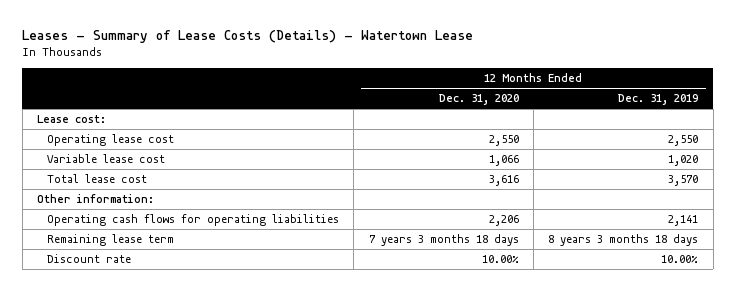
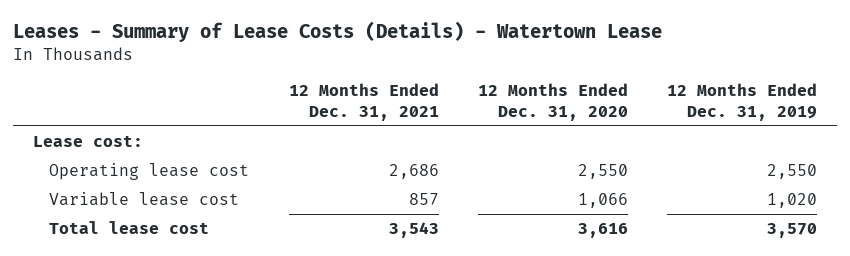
- | 12 Months Ended Dec. 31, 2020 | 12 Months Ended Dec. 31, 2019
+ | 12 Months Ended Dec. 31, 2021 | 12 Months Ended Dec. 31, 2020 | 12 Months Ended Dec. 31, 2019
- Other information:
- Operating cash flows for operating liabilities | 2,206 | 2,141
- Remaining lease term | 7 years 3 months 18 days | 8 years 3 months 18 days
- Discount rate | 10.00% | 10.00%

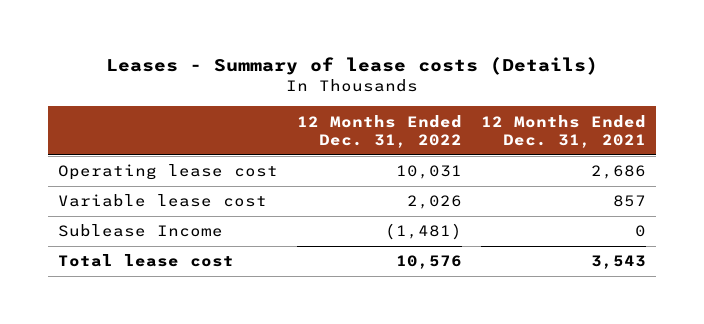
- Leases - Summary of Lease Costs (Details) - Watertown Lease
+ Leases - Summary of lease costs (Details)
- | 12 Months Ended Dec. 31, 2021 | 12 Months Ended Dec. 31, 2020 | 12 Months Ended Dec. 31, 2019
+ | 12 Months Ended Dec. 31, 2022 | 12 Months Ended Dec. 31, 2021
- Lease cost:
+ Sublease Income | (1,481) | 0

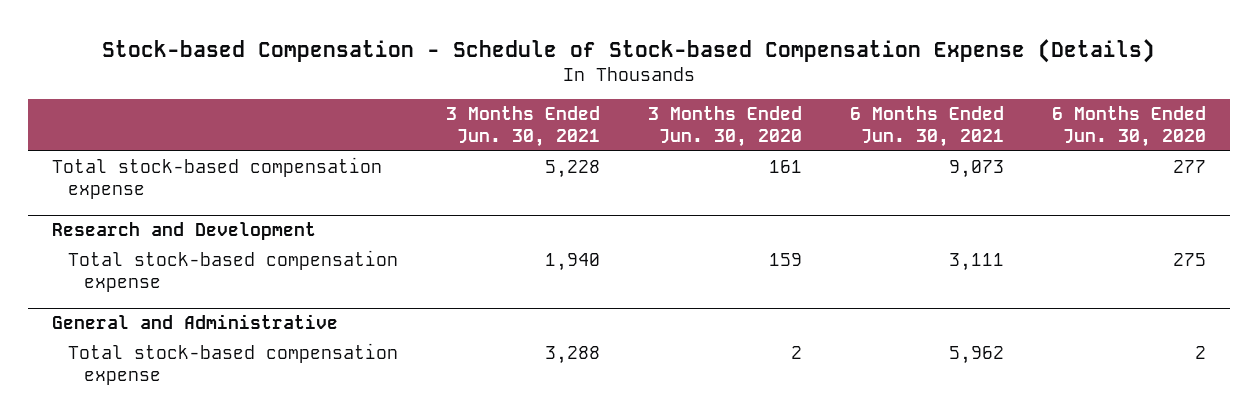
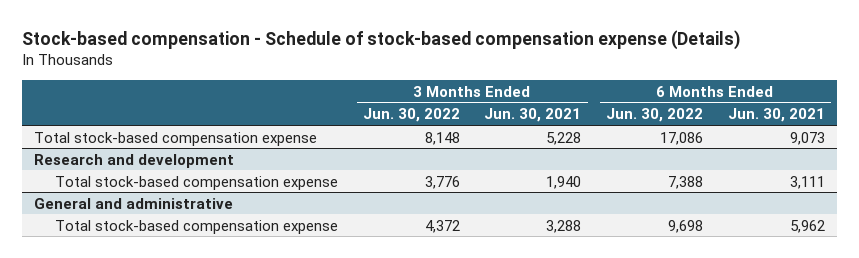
- Stock-based Compensation - Schedule of Stock-based Compensation Expense (Details)
+ Stock-based compensation - Schedule of stock-based compensation expense (Details)
- | 3 Months Ended Jun. 30, 2021 | 3 Months Ended Jun. 30, 2020 | 6 Months Ended Jun. 30, 2021 | 6 Months Ended Jun. 30, 2020
+ | 3 Months Ended Jun. 30, 2022 | 3 Months Ended Jun. 30, 2021 | 6 Months Ended Jun. 30, 2022 | 6 Months Ended Jun. 30, 2021
- Research and Development
+ Research and development
- General and Administrative
+ General and administrative

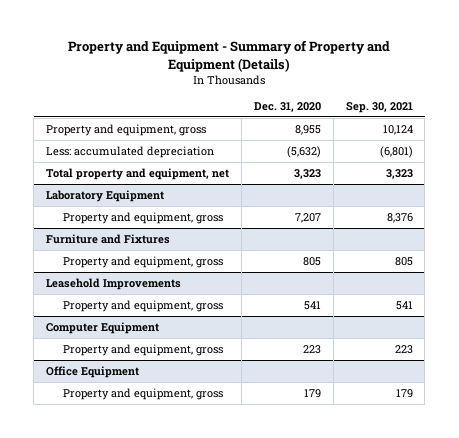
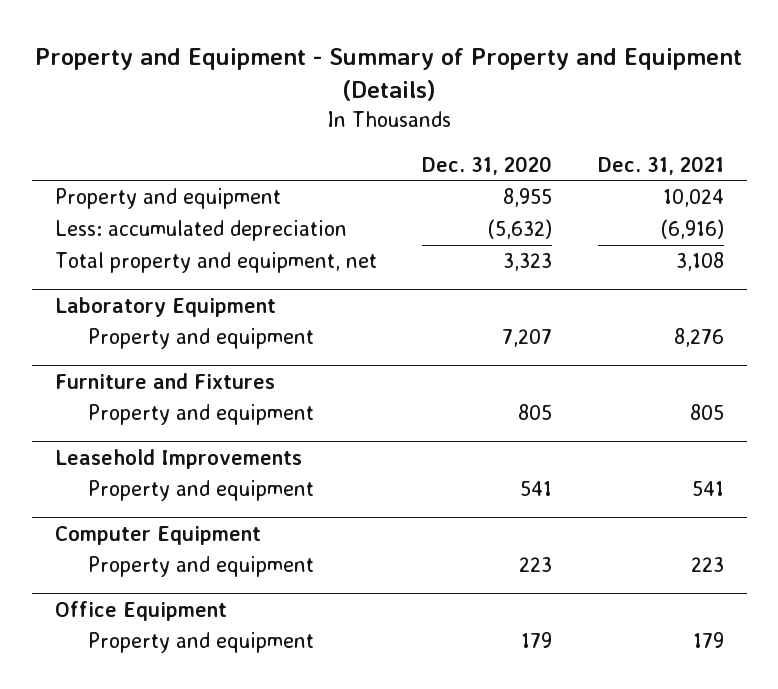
- | Dec. 31, 2020 | Sep. 30, 2021
+ | Dec. 31, 2020 | Dec. 31, 2021
- Property and equipment, gross | 8,955 | 10,124
+ Property and equipment | 8,955 | 10,024
@ Laboratory Equipment
- Property and equipment, gross | 7,207 | 8,376
+ Property and equipment | 7,207 | 8,276
@ Furniture and Fixtures
- Property and equipment, gross | 805 | 805
+ Property and equipment | 805 | 805
@ Leasehold Improvements
- Property and equipment, gross | 541 | 541
+ Property and equipment | 541 | 541
@ Computer Equipment
- Property and equipment, gross | 223 | 223
+ Property and equipment | 223 | 223
@ Office Equipment
- Property and equipment, gross | 179 | 179
+ Property and equipment | 179 | 179

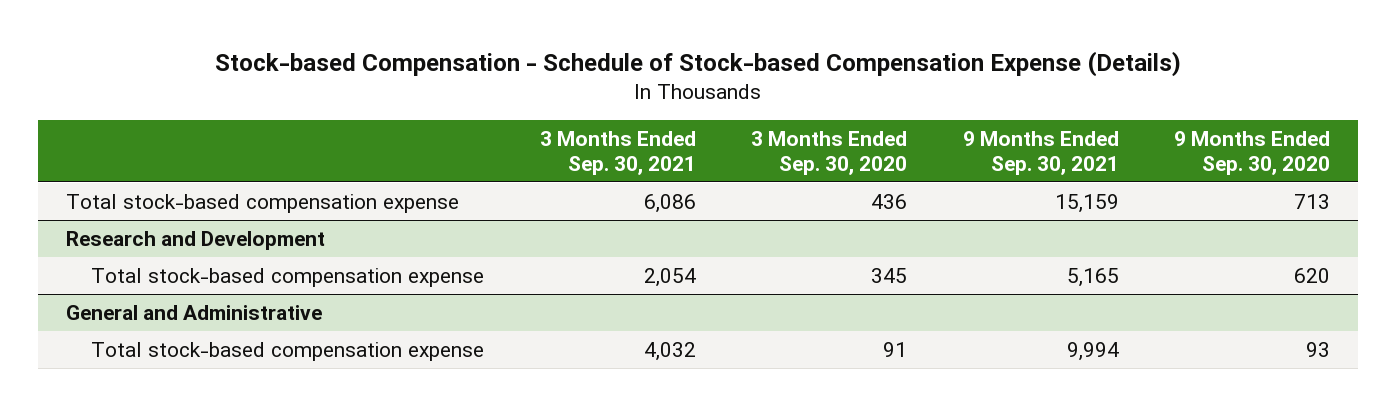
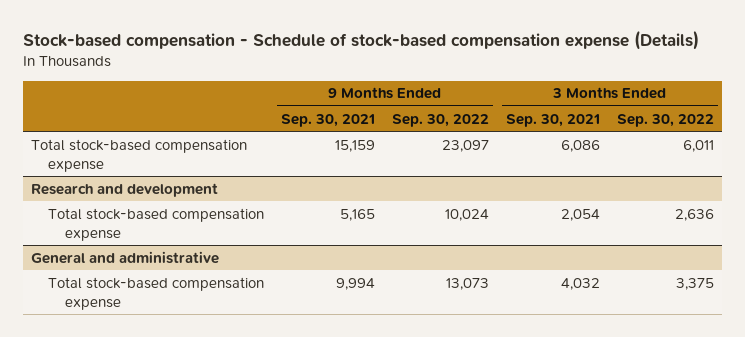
- Stock-based Compensation - Schedule of Stock-based Compensation Expense (Details)
+ Stock-based compensation - Schedule of stock-based compensation expense (Details)
- | 3 Months Ended Sep. 30, 2021 | 3 Months Ended Sep. 30, 2020 | 9 Months Ended Sep. 30, 2021 | 9 Months Ended Sep. 30, 2020
+ | 9 Months Ended Sep. 30, 2021 | 9 Months Ended Sep. 30, 2022 | 3 Months Ended Sep. 30, 2021 | 3 Months Ended Sep. 30, 2022
- Research and Development
+ Research and development
- General and Administrative
+ General and administrative

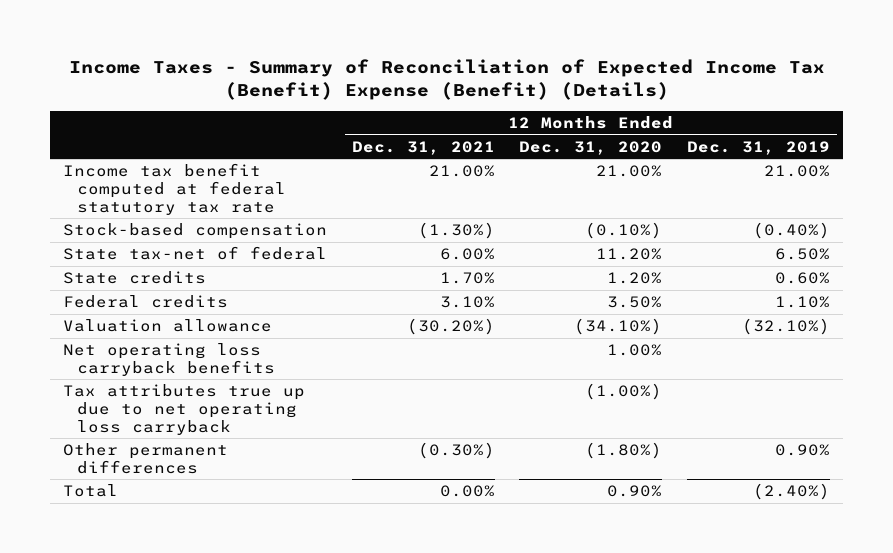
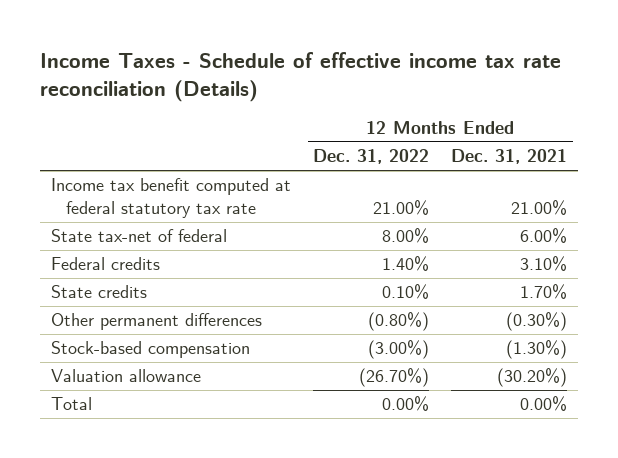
- Income Taxes - Summary of Reconciliation of Expected Income Tax (Benefit) Expense (Benefit) (Details)
+ Income Taxes - Schedule of effective income tax rate reconciliation (Details)
- | 12 Months Ended Dec. 31, 2021 | 12 Months Ended Dec. 31, 2020 | 12 Months Ended Dec. 31, 2019
+ | 12 Months Ended Dec. 31, 2022 | 12 Months Ended Dec. 31, 2021
- Net operating loss carryback benefits | | 1.00% |
- Tax attributes true up due to net operating loss carryback | | (1.00%) |
moved down: State credits | 0.10% | 1.70%
moved down: Stock-based compensation | (3.00%) | (1.30%)
moved down: Valuation allowance | (26.70%) | (30.20%)

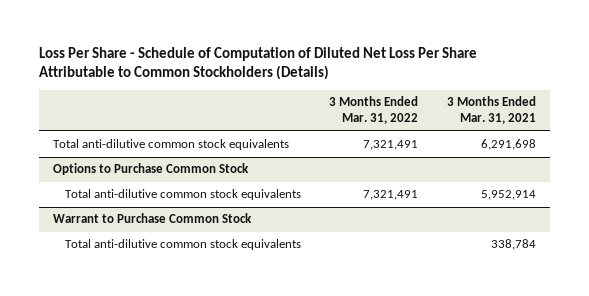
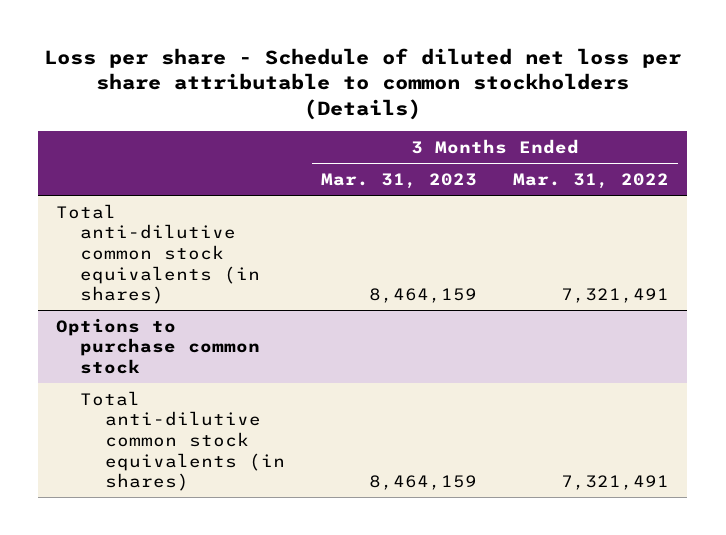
- Loss Per Share - Schedule of Computation of Diluted Net Loss Per Share Attributable to Common Stockholders (Details)
+ Loss per share - Schedule of diluted net loss per share attributable to common stockholders (Details)
- | 3 Months Ended Mar. 31, 2022 | 3 Months Ended Mar. 31, 2021
+ | 3 Months Ended Mar. 31, 2023 | 3 Months Ended Mar. 31, 2022
- Total anti-dilutive common stock equivalents | 7,321,491 | 6,291,698
- Options to Purchase Common Stock
- Total anti-dilutive common stock equivalents | 7,321,491 | 5,952,914
- Warrant to Purchase Common Stock
- Total anti-dilutive common stock equivalents | | 338,784
+ Total anti-dilutive common stock equivalents (in shares) | 8,464,159 | 7,321,491
+ Options to purchase common stock
+ Total anti-dilutive common stock equivalents (in shares) | 8,464,159 | 7,321,491

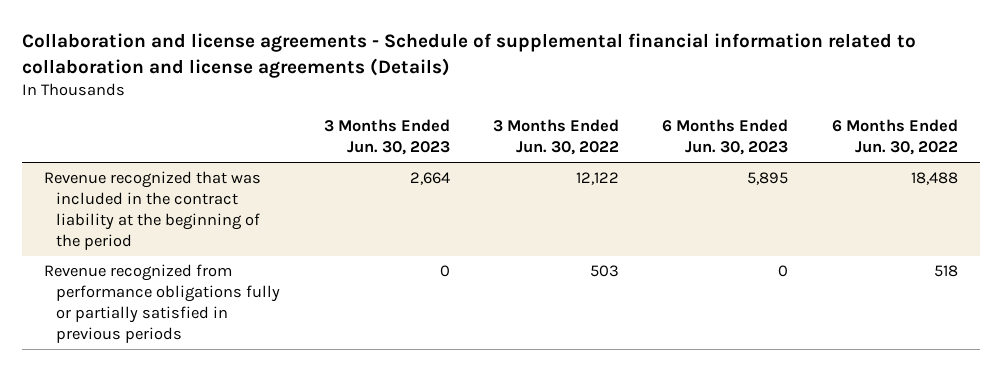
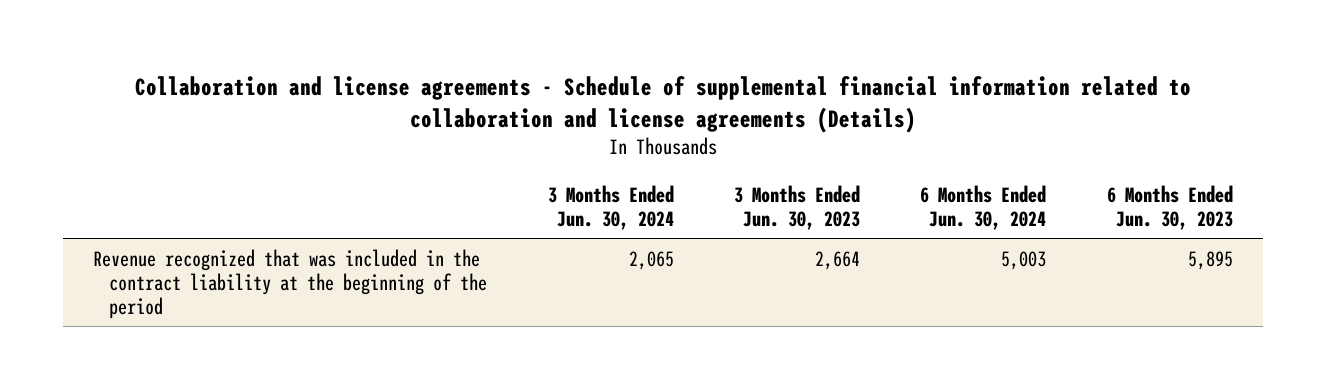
- | 3 Months Ended Jun. 30, 2023 | 3 Months Ended Jun. 30, 2022 | 6 Months Ended Jun. 30, 2023 | 6 Months Ended Jun. 30, 2022
+ | 3 Months Ended Jun. 30, 2024 | 3 Months Ended Jun. 30, 2023 | 6 Months Ended Jun. 30, 2024 | 6 Months Ended Jun. 30, 2023
- Revenue recognized from performance obligations fully or partially satisfied in previous periods | 0 | 503 | 0 | 518

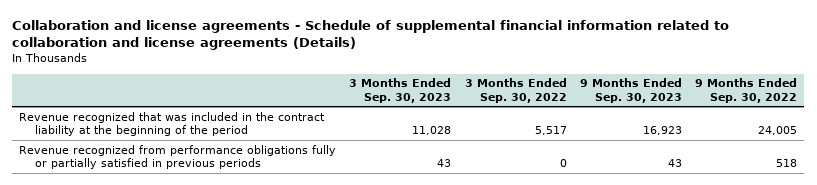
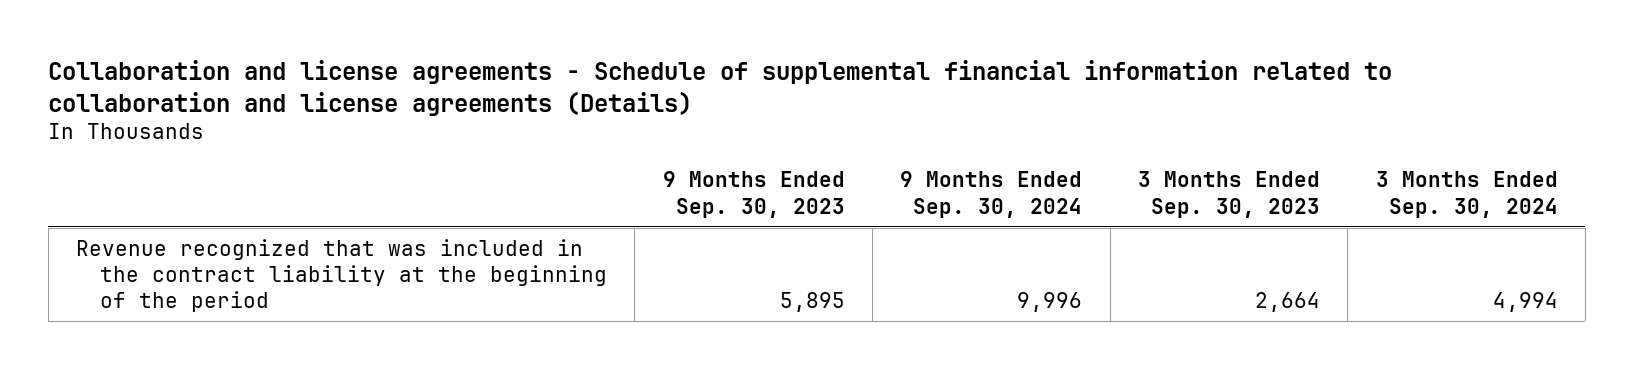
- | 3 Months Ended Sep. 30, 2023 | 3 Months Ended Sep. 30, 2022 | 9 Months Ended Sep. 30, 2023 | 9 Months Ended Sep. 30, 2022
+ | 9 Months Ended Sep. 30, 2023 | 9 Months Ended Sep. 30, 2024 | 3 Months Ended Sep. 30, 2023 | 3 Months Ended Sep. 30, 2024
- Revenue recognized that was included in the contract liability at the beginning of the period | 11,028 | 5,517 | 16,923 | 24,005
- Revenue recognized from performance obligations fully or partially satisfied in previous periods | 43 | 0 | 43 | 518
+ Revenue recognized that was included in the contract liability at the beginning of the period | 5,895 | 9,996 | 2,664 | 4,994

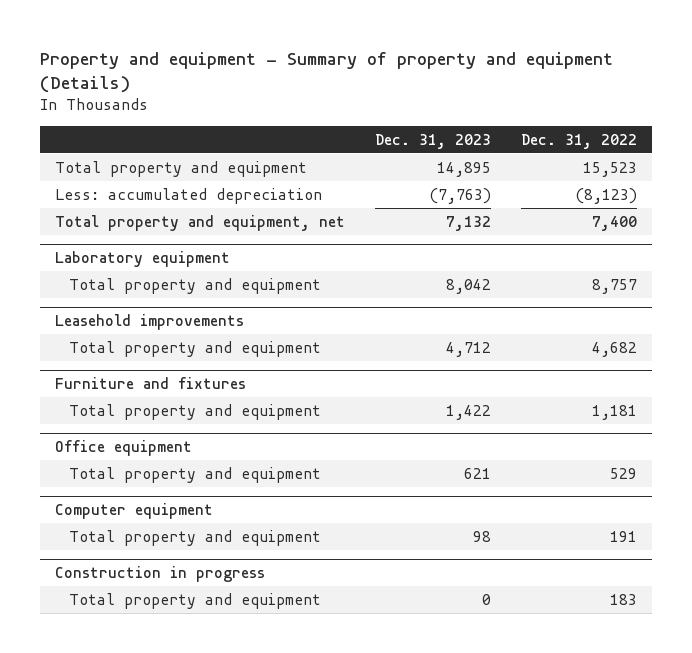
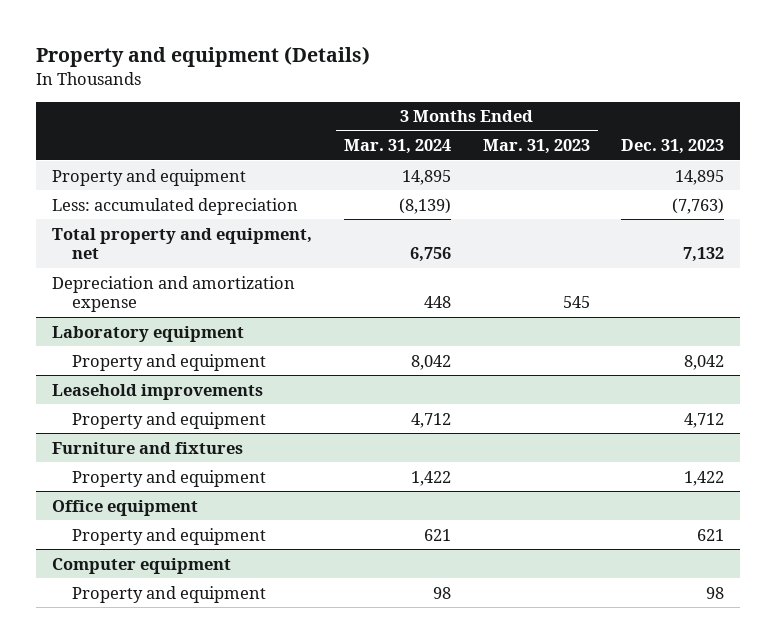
- Property and equipment - Summary of property and equipment (Details)
+ Property and equipment (Details)
- | Dec. 31, 2023 | Dec. 31, 2022
+ | 3 Months Ended Mar. 31, 2024 | 3 Months Ended Mar. 31, 2023 | Dec. 31, 2023
- Total property and equipment | 14,895 | 15,523
+ Property and equipment | 14,895 | | 14,895
+ Depreciation and amortization expense | 448 | 545 |
@ Laboratory equipment
- Total property and equipment | 8,042 | 8,757
+ Property and equipment | 8,042 | | 8,042
@ Leasehold improvements
- Total property and equipment | 4,712 | 4,682
+ Property and equipment | 4,712 | | 4,712
@ Furniture and fixtures
- Total property and equipment | 1,422 | 1,181
+ Property and equipment | 1,422 | | 1,422
@ Office equipment
- Total property and equipment | 621 | 529
+ Property and equipment | 621 | | 621
@ Computer equipment
- Total property and equipment | 98 | 191
- Construction in progress
- Total property and equipment | 0 | 183
@ Computer equipment
+ Property and equipment | 98 | | 98

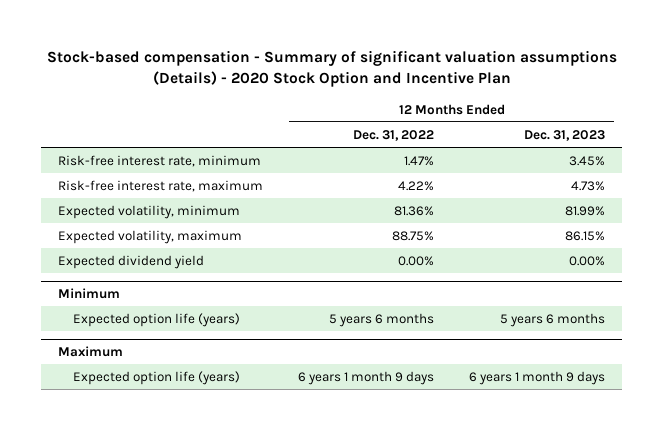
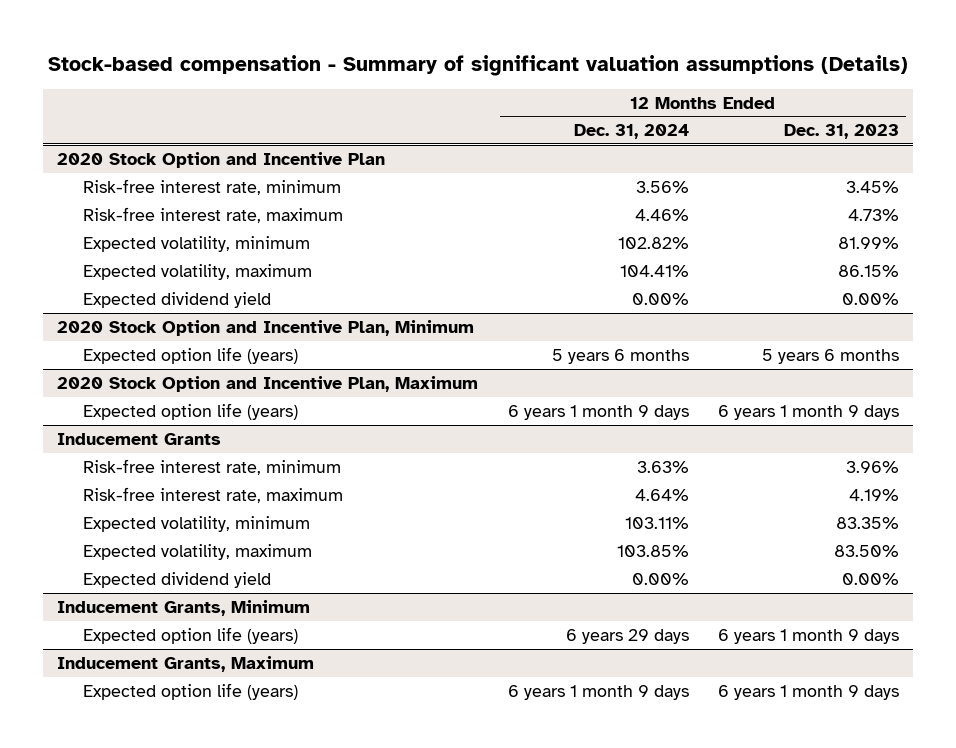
- Stock-based compensation - Summary of significant valuation assumptions (Details) - 2020 Stock Option and Incentive Plan
+ Stock-based compensation - Summary of significant valuation assumptions (Details)
- | 12 Months Ended Dec. 31, 2022 | 12 Months Ended Dec. 31, 2023
+ | 12 Months Ended Dec. 31, 2024 | 12 Months Ended Dec. 31, 2023
+ 2020 Stock Option and Incentive Plan
- Minimum
+ 2020 Stock Option and Incentive Plan, Minimum
- Maximum
+ 2020 Stock Option and Incentive Plan, Maximum
+ Inducement Grants
+ Risk-free interest rate, minimum | 3.63% | 3.96%
+ Risk-free interest rate, maximum | 4.64% | 4.19%
+ Expected volatility, minimum | 103.11% | 83.35%
+ Expected volatility, maximum | 103.85% | 83.50%
+ Expected dividend yield | 0.00% | 0.00%
+ Inducement Grants, Minimum
+ Expected option life (years) | 6 years 29 days | 6 years 1 month 9 days
+ Inducement Grants, Maximum
+ Expected option life (years) | 6 years 1 month 9 days | 6 years 1 month 9 days

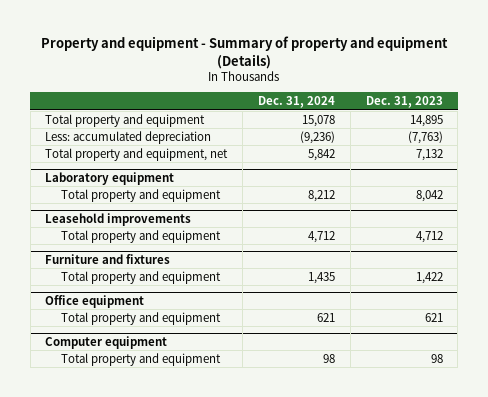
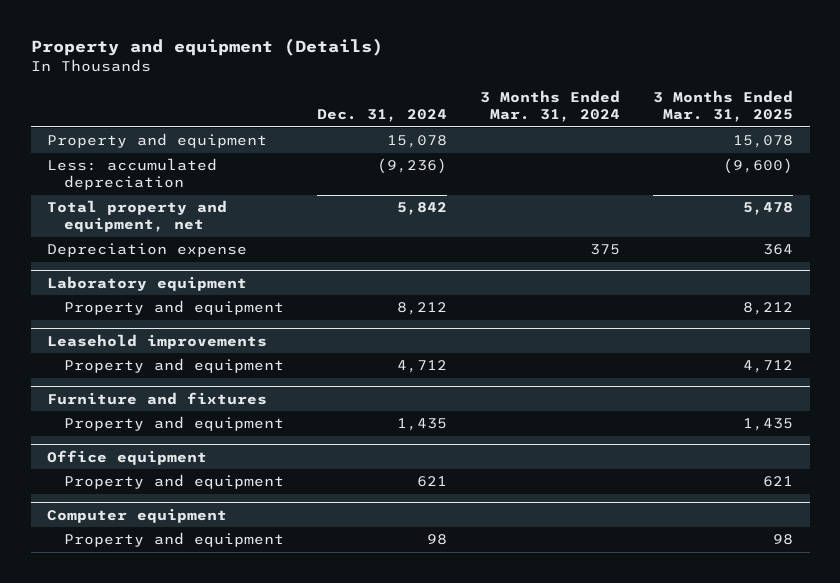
- Property and equipment - Summary of property and equipment (Details)
+ Property and equipment (Details)
- | Dec. 31, 2024 | Dec. 31, 2023
+ | Dec. 31, 2024 | 3 Months Ended Mar. 31, 2024 | 3 Months Ended Mar. 31, 2025
- Total property and equipment | 15,078 | 14,895
+ Property and equipment | 15,078 | | 15,078
+ Depreciation expense | | 375 | 364
@ Laboratory equipment
- Total property and equipment | 8,212 | 8,042
+ Property and equipment | 8,212 | | 8,212
@ Leasehold improvements
- Total property and equipment | 4,712 | 4,712
+ Property and equipment | 4,712 | | 4,712
@ Furniture and fixtures
- Total property and equipment | 1,435 | 1,422
+ Property and equipment | 1,435 | | 1,435
@ Office equipment
- Total property and equipment | 621 | 621
+ Property and equipment | 621 | | 621
@ Computer equipment
- Total property and equipment | 98 | 98
+ Property and equipment | 98 | | 98

